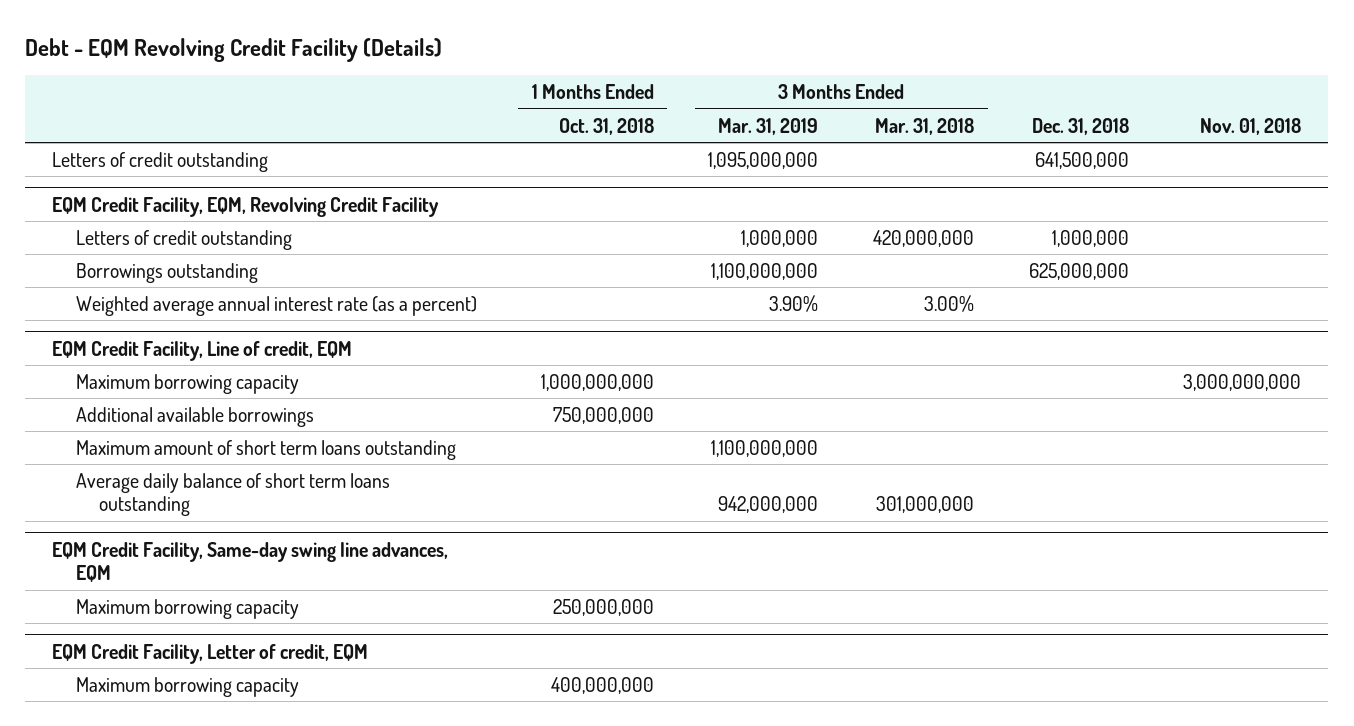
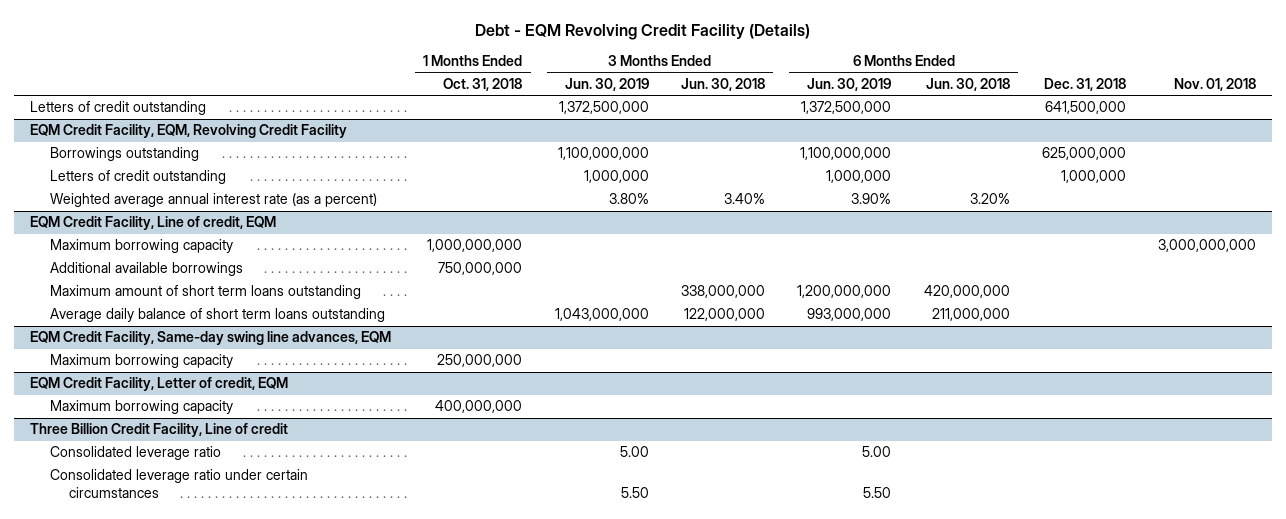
- | 1 Months Ended Oct. 31, 2018 | 3 Months Ended Mar. 31, 2019 | 3 Months Ended Mar. 31, 2018 | Dec. 31, 2018 | Nov. 01, 2018
+ | 1 Months Ended Oct. 31, 2018 | 3 Months Ended Jun. 30, 2019 | 3 Months Ended Jun. 30, 2018 | 6 Months Ended Jun. 30, 2019 | 6 Months Ended Jun. 30, 2018 | Dec. 31, 2018 | Nov. 01, 2018
@ EQM Credit Facility, EQM, Revolving Credit Facility
moved down: Letters of credit outstanding | | 1,000,000 | | 1,000,000 | | 1,000,000 |
+ Three Billion Credit Facility, Line of credit
+ Consolidated leverage ratio | | 5.00 | | 5.00 | | |
+ Consolidated leverage ratio under certain circumstances | | 5.50 | | 5.50 | | |

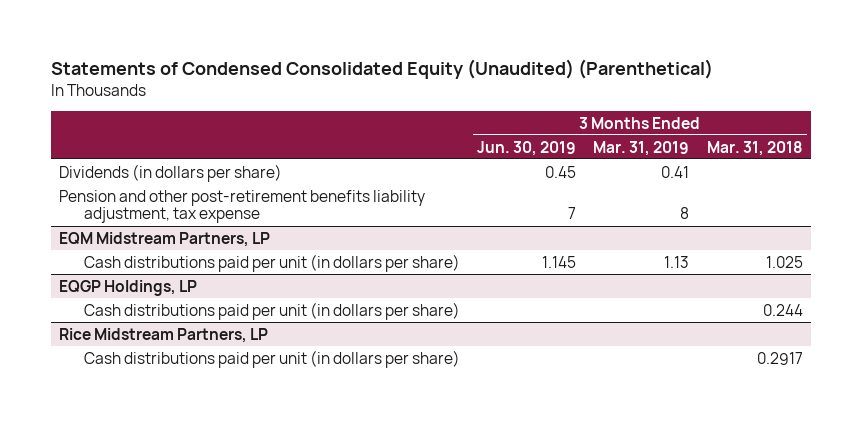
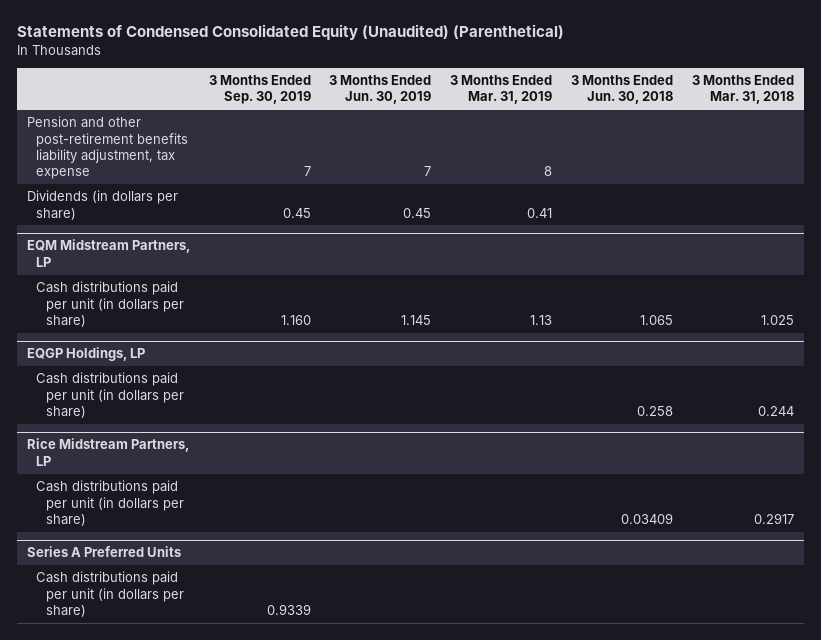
- | 3 Months Ended Jun. 30, 2019 | 3 Months Ended Mar. 31, 2019 | 3 Months Ended Mar. 31, 2018
+ | 3 Months Ended Sep. 30, 2019 | 3 Months Ended Jun. 30, 2019 | 3 Months Ended Mar. 31, 2019 | 3 Months Ended Jun. 30, 2018 | 3 Months Ended Mar. 31, 2018
moved down: Dividends (in dollars per share) | 0.45 | 0.45 | 0.41 | |
+ Series A Preferred Units
+ Cash distributions paid per unit (in dollars per share) | 0.9339 | | | |

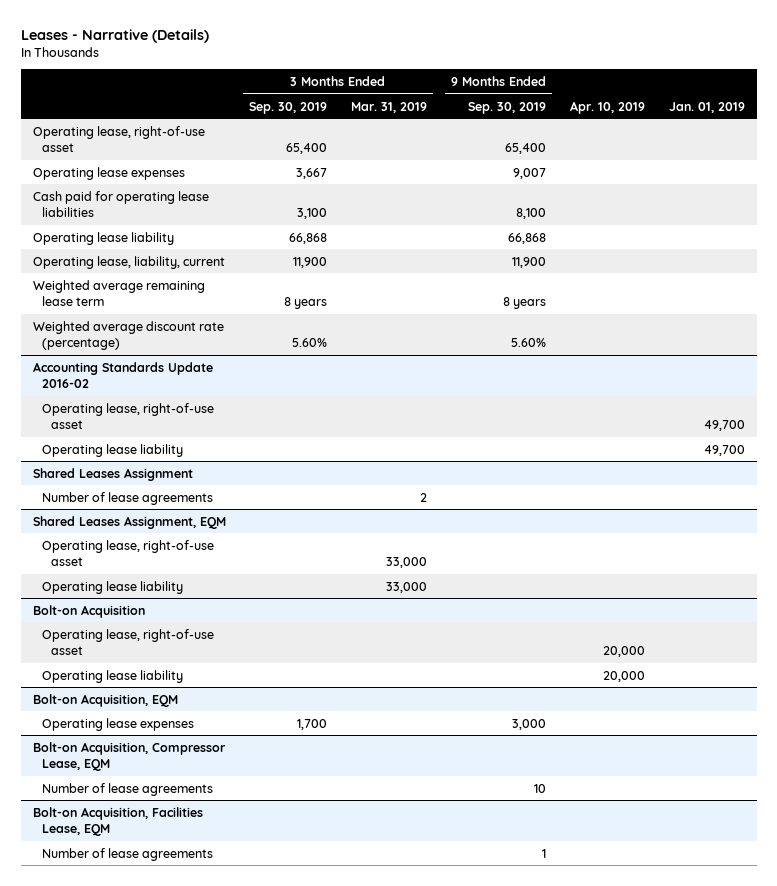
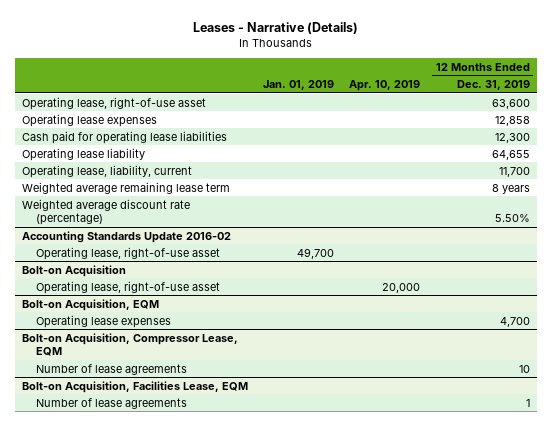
- | 3 Months Ended Sep. 30, 2019 | 3 Months Ended Mar. 31, 2019 | 9 Months Ended Sep. 30, 2019 | Apr. 10, 2019 | Jan. 01, 2019
+ | Jan. 01, 2019 | Apr. 10, 2019 | 12 Months Ended Dec. 31, 2019
@ Accounting Standards Update 2016-02
- Operating lease liability | | | | | 49,700
- Shared Leases Assignment
- Number of lease agreements | | 2 | | |
- Shared Leases Assignment, EQM
- Operating lease, right-of-use asset | | 33,000 | | |
- Operating lease liability | | 33,000 | | |
@ Bolt-on Acquisition
- Operating lease liability | | | | 20,000 |

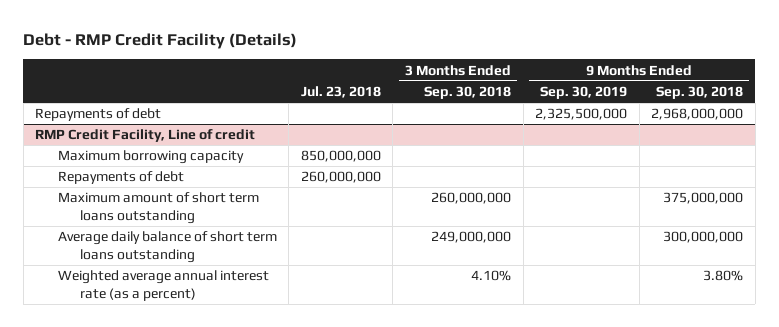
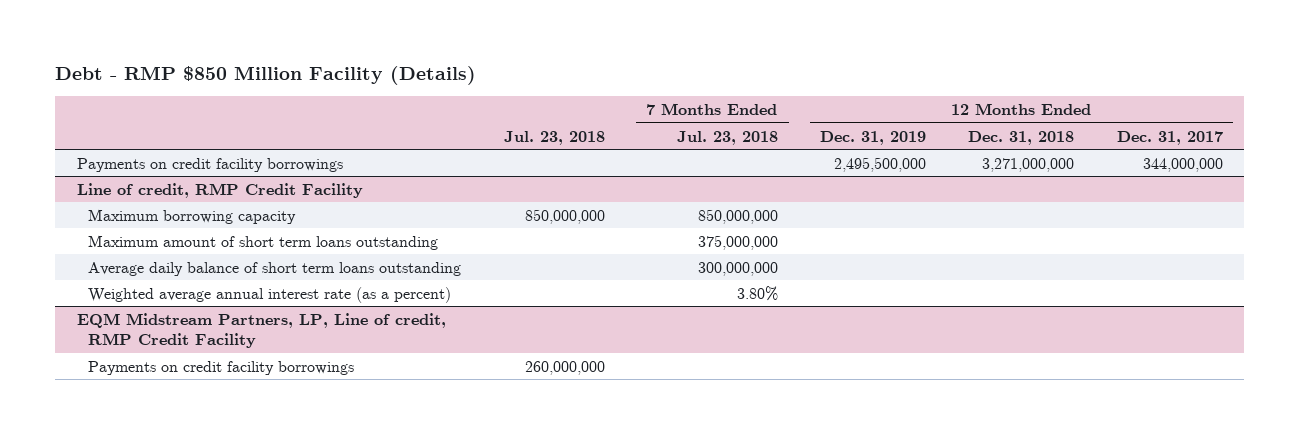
- Debt - RMP Credit Facility (Details)
+ Debt - RMP $850 Million Facility (Details)
- | Jul. 23, 2018 | 3 Months Ended Sep. 30, 2018 | 9 Months Ended Sep. 30, 2019 | 9 Months Ended Sep. 30, 2018
+ | Jul. 23, 2018 | 7 Months Ended Jul. 23, 2018 | 12 Months Ended Dec. 31, 2019 | 12 Months Ended Dec. 31, 2018 | 12 Months Ended Dec. 31, 2017
- Repayments of debt | | | 2,325,500,000 | 2,968,000,000
- RMP Credit Facility, Line of credit
+ Payments on credit facility borrowings | | | 2,495,500,000 | 3,271,000,000 | 344,000,000
+ Line of credit, RMP Credit Facility
- Repayments of debt | 260,000,000 | | |
+ EQM Midstream Partners, LP, Line of credit, RMP Credit Facility
+ Payments on credit facility borrowings | 260,000,000 | | | |

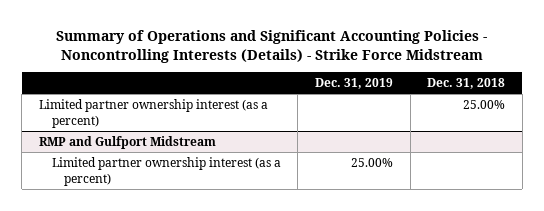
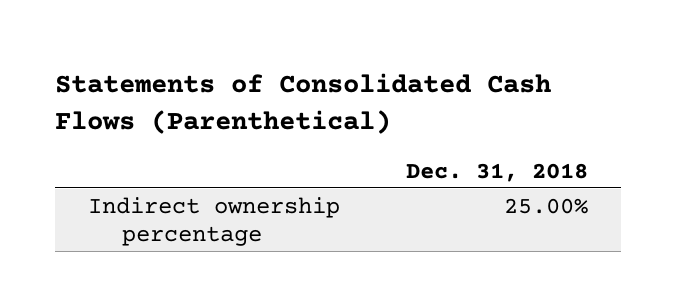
- Summary of Operations and Significant Accounting Policies - Noncontrolling Interests (Details) - Strike Force Midstream
+ Statements of Consolidated Cash Flows (Parenthetical)
- | Dec. 31, 2019 | Dec. 31, 2018
+ | Dec. 31, 2018
- Limited partner ownership interest (as a percent) | | 25.00%
- RMP and Gulfport Midstream
- Limited partner ownership interest (as a percent) | 25.00% |
+ Indirect ownership percentage | 25.00%

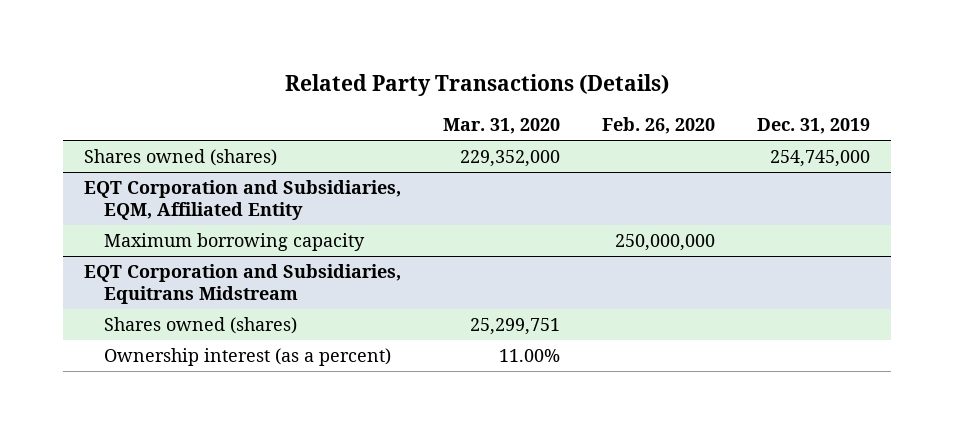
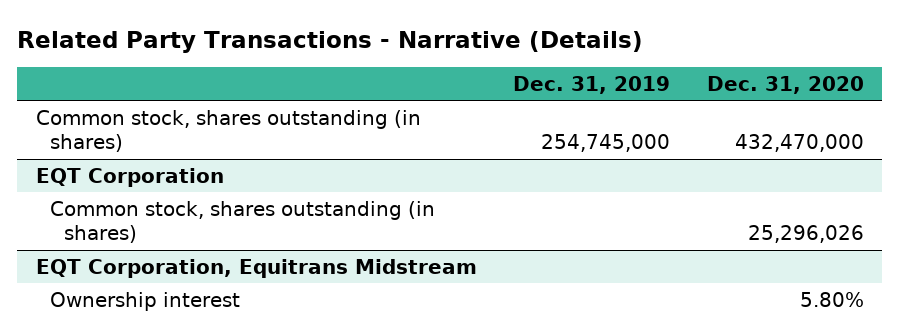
- Related Party Transactions (Details)
+ Related Party Transactions - Narrative (Details)
- | Mar. 31, 2020 | Feb. 26, 2020 | Dec. 31, 2019
+ | Dec. 31, 2019 | Dec. 31, 2020
- Shares owned (shares) | 229,352,000 | | 254,745,000
- EQT Corporation and Subsidiaries, EQM, Affiliated Entity
- Maximum borrowing capacity | | 250,000,000 |
- EQT Corporation and Subsidiaries, Equitrans Midstream
- Shares owned (shares) | 25,299,751 | |
- Ownership interest (as a percent) | 11.00% | |
+ Common stock, shares outstanding (in shares) | 254,745,000 | 432,470,000
+ EQT Corporation
+ Common stock, shares outstanding (in shares) | | 25,296,026
+ EQT Corporation, Equitrans Midstream
+ Ownership interest | | 5.80%

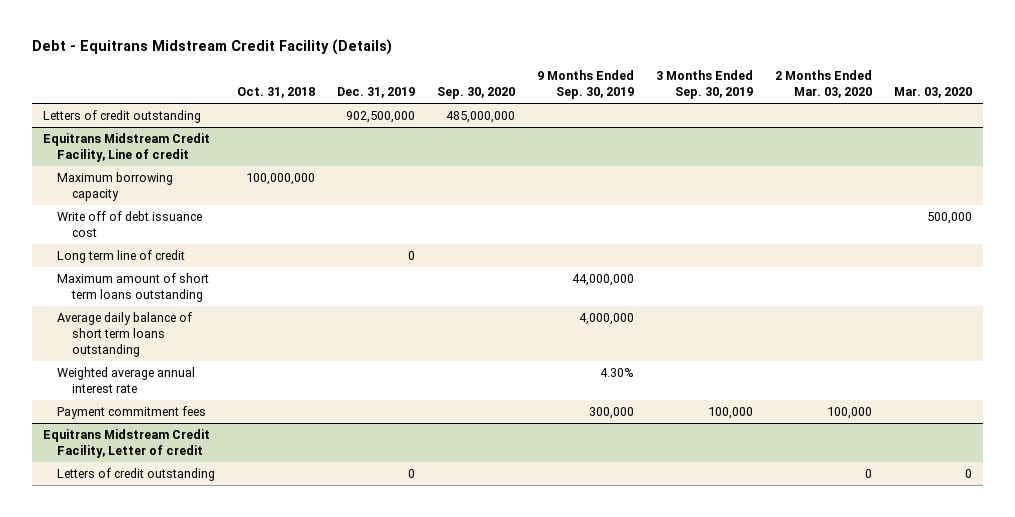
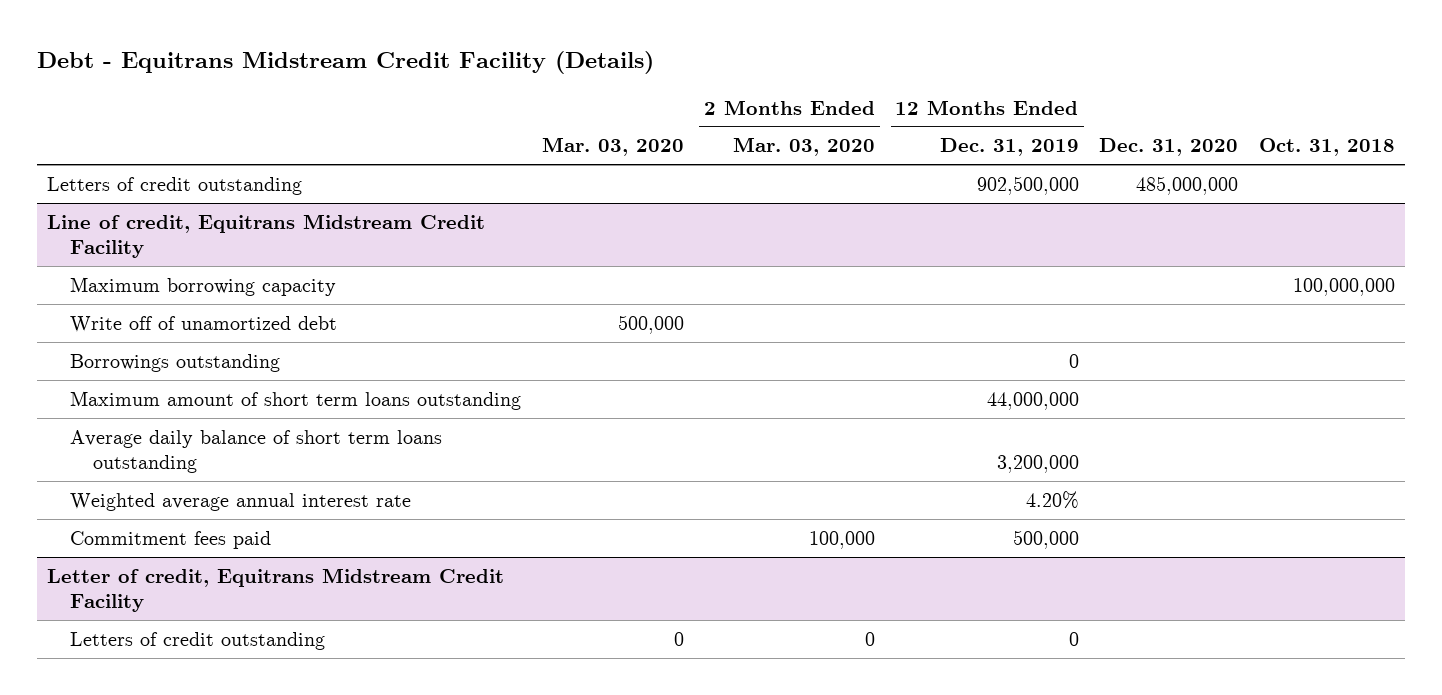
- | Oct. 31, 2018 | Dec. 31, 2019 | Sep. 30, 2020 | 9 Months Ended Sep. 30, 2019 | 3 Months Ended Sep. 30, 2019 | 2 Months Ended Mar. 03, 2020 | Mar. 03, 2020
+ | Mar. 03, 2020 | 2 Months Ended Mar. 03, 2020 | 12 Months Ended Dec. 31, 2019 | Dec. 31, 2020 | Oct. 31, 2018
- Equitrans Midstream Credit Facility, Line of credit
+ Line of credit, Equitrans Midstream Credit Facility
- Write off of debt issuance cost | | | | | | | 500,000
- Long term line of credit | | 0 | | | | |
+ Write off of unamortized debt | 500,000 | | | |
+ Borrowings outstanding | | | 0 | |
- Payment commitment fees | | | | 300,000 | 100,000 | 100,000 |
- Equitrans Midstream Credit Facility, Letter of credit
+ Commitment fees paid | | 100,000 | 500,000 | |
+ Letter of credit, Equitrans Midstream Credit Facility

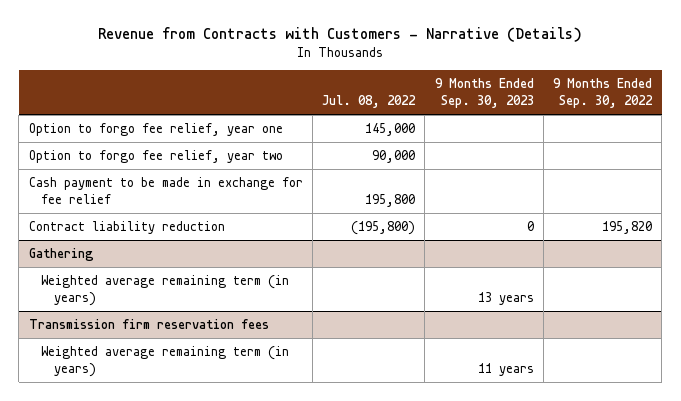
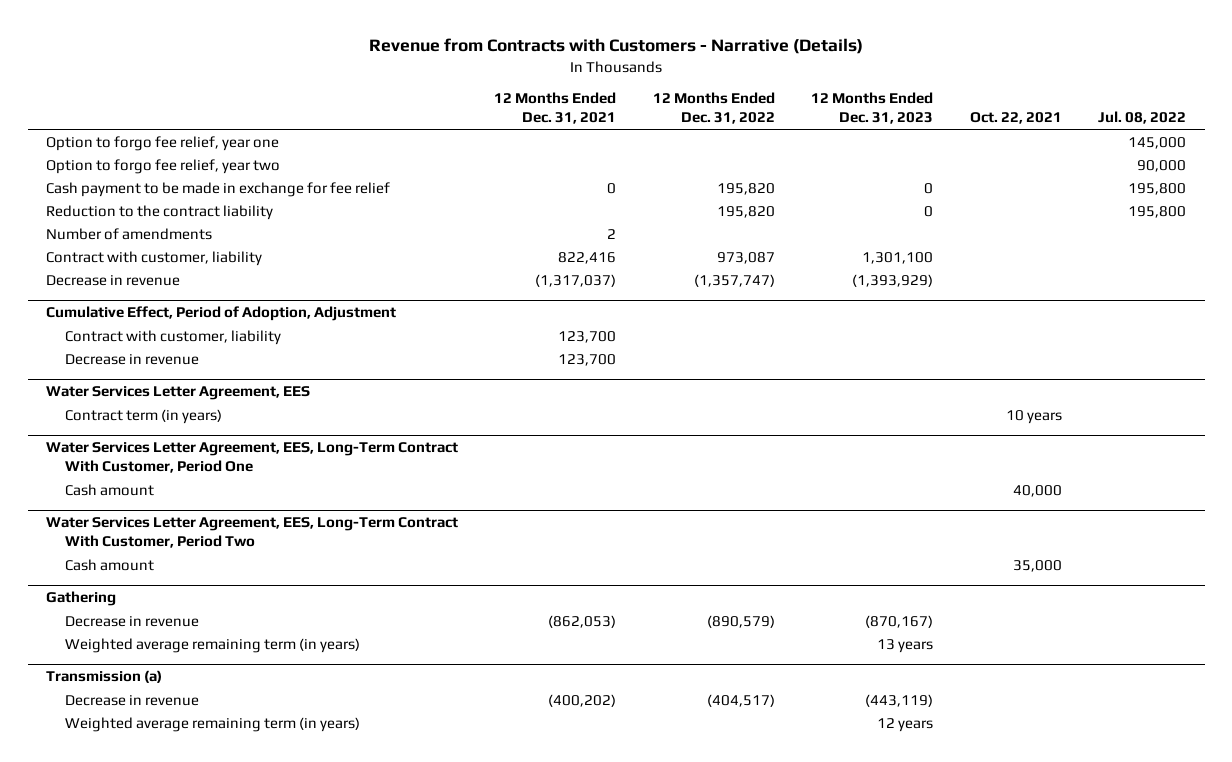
- | Jul. 08, 2022 | 9 Months Ended Sep. 30, 2023 | 9 Months Ended Sep. 30, 2022
+ | 12 Months Ended Dec. 31, 2021 | 12 Months Ended Dec. 31, 2022 | 12 Months Ended Dec. 31, 2023 | Oct. 22, 2021 | Jul. 08, 2022
- Contract liability reduction | (195,800) | 0 | 195,820
+ Reduction to the contract liability | | 195,820 | 0 | | 195,800
+ Number of amendments | 2 | | | |
+ Contract with customer, liability | 822,416 | 973,087 | 1,301,100 | |
+ Decrease in revenue | (1,317,037) | (1,357,747) | (1,393,929) | |
+ Cumulative Effect, Period of Adoption, Adjustment
+ Contract with customer, liability | 123,700 | | | |
+ Decrease in revenue | 123,700 | | | |
+ Water Services Letter Agreement, EES
+ Contract term (in years) | | | | 10 years |
+ Water Services Letter Agreement, EES, Long-Term Contract With Customer, Period One
+ Cash amount | | | | 40,000 |
+ Water Services Letter Agreement, EES, Long-Term Contract With Customer, Period Two
+ Cash amount | | | | 35,000 |
@ Gathering
+ Decrease in revenue | (862,053) | (890,579) | (870,167) | |
- Transmission firm reservation fees
+ Transmission (a)
+ Decrease in revenue | (400,202) | (404,517) | (443,119) | |

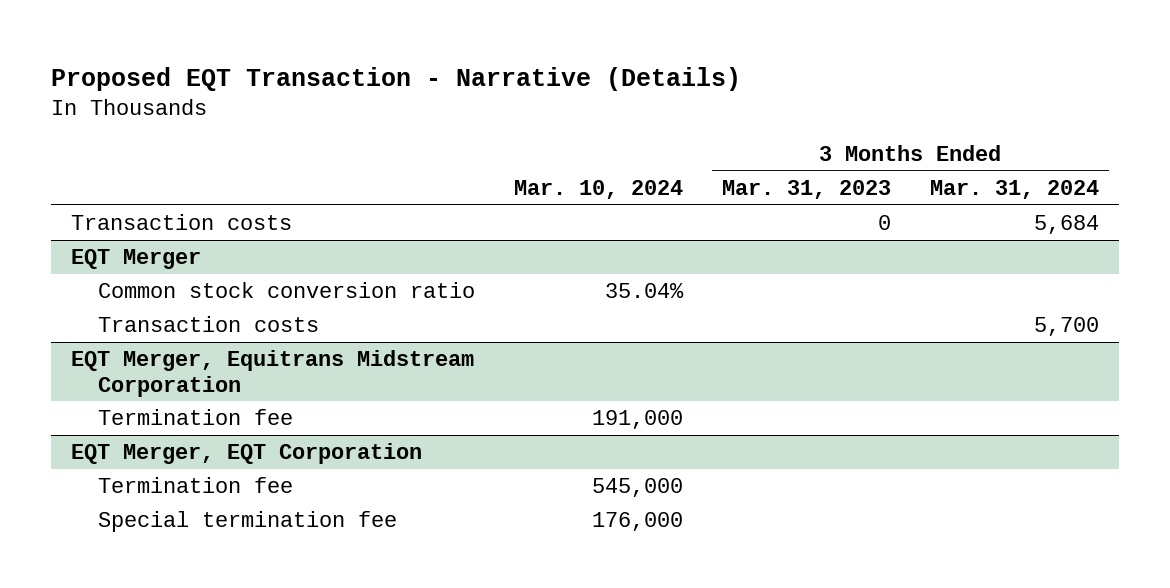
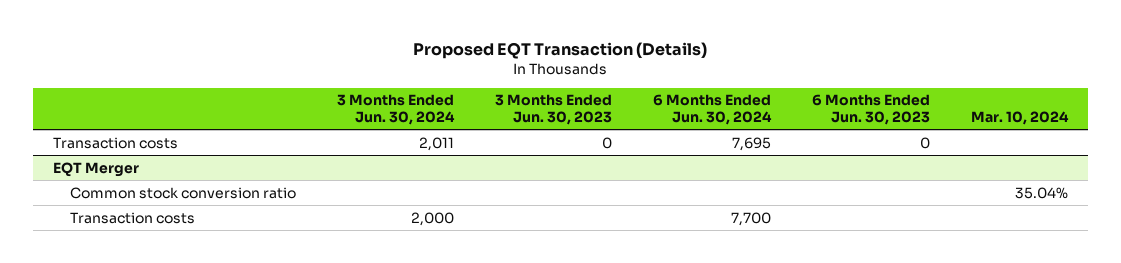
- Proposed EQT Transaction - Narrative (Details)
+ Proposed EQT Transaction (Details)
- | Mar. 10, 2024 | 3 Months Ended Mar. 31, 2023 | 3 Months Ended Mar. 31, 2024
+ | 3 Months Ended Jun. 30, 2024 | 3 Months Ended Jun. 30, 2023 | 6 Months Ended Jun. 30, 2024 | 6 Months Ended Jun. 30, 2023 | Mar. 10, 2024
- EQT Merger, Equitrans Midstream Corporation
- Termination fee | 191,000 | |
- EQT Merger, EQT Corporation
- Termination fee | 545,000 | |
- Special termination fee | 176,000 | |

